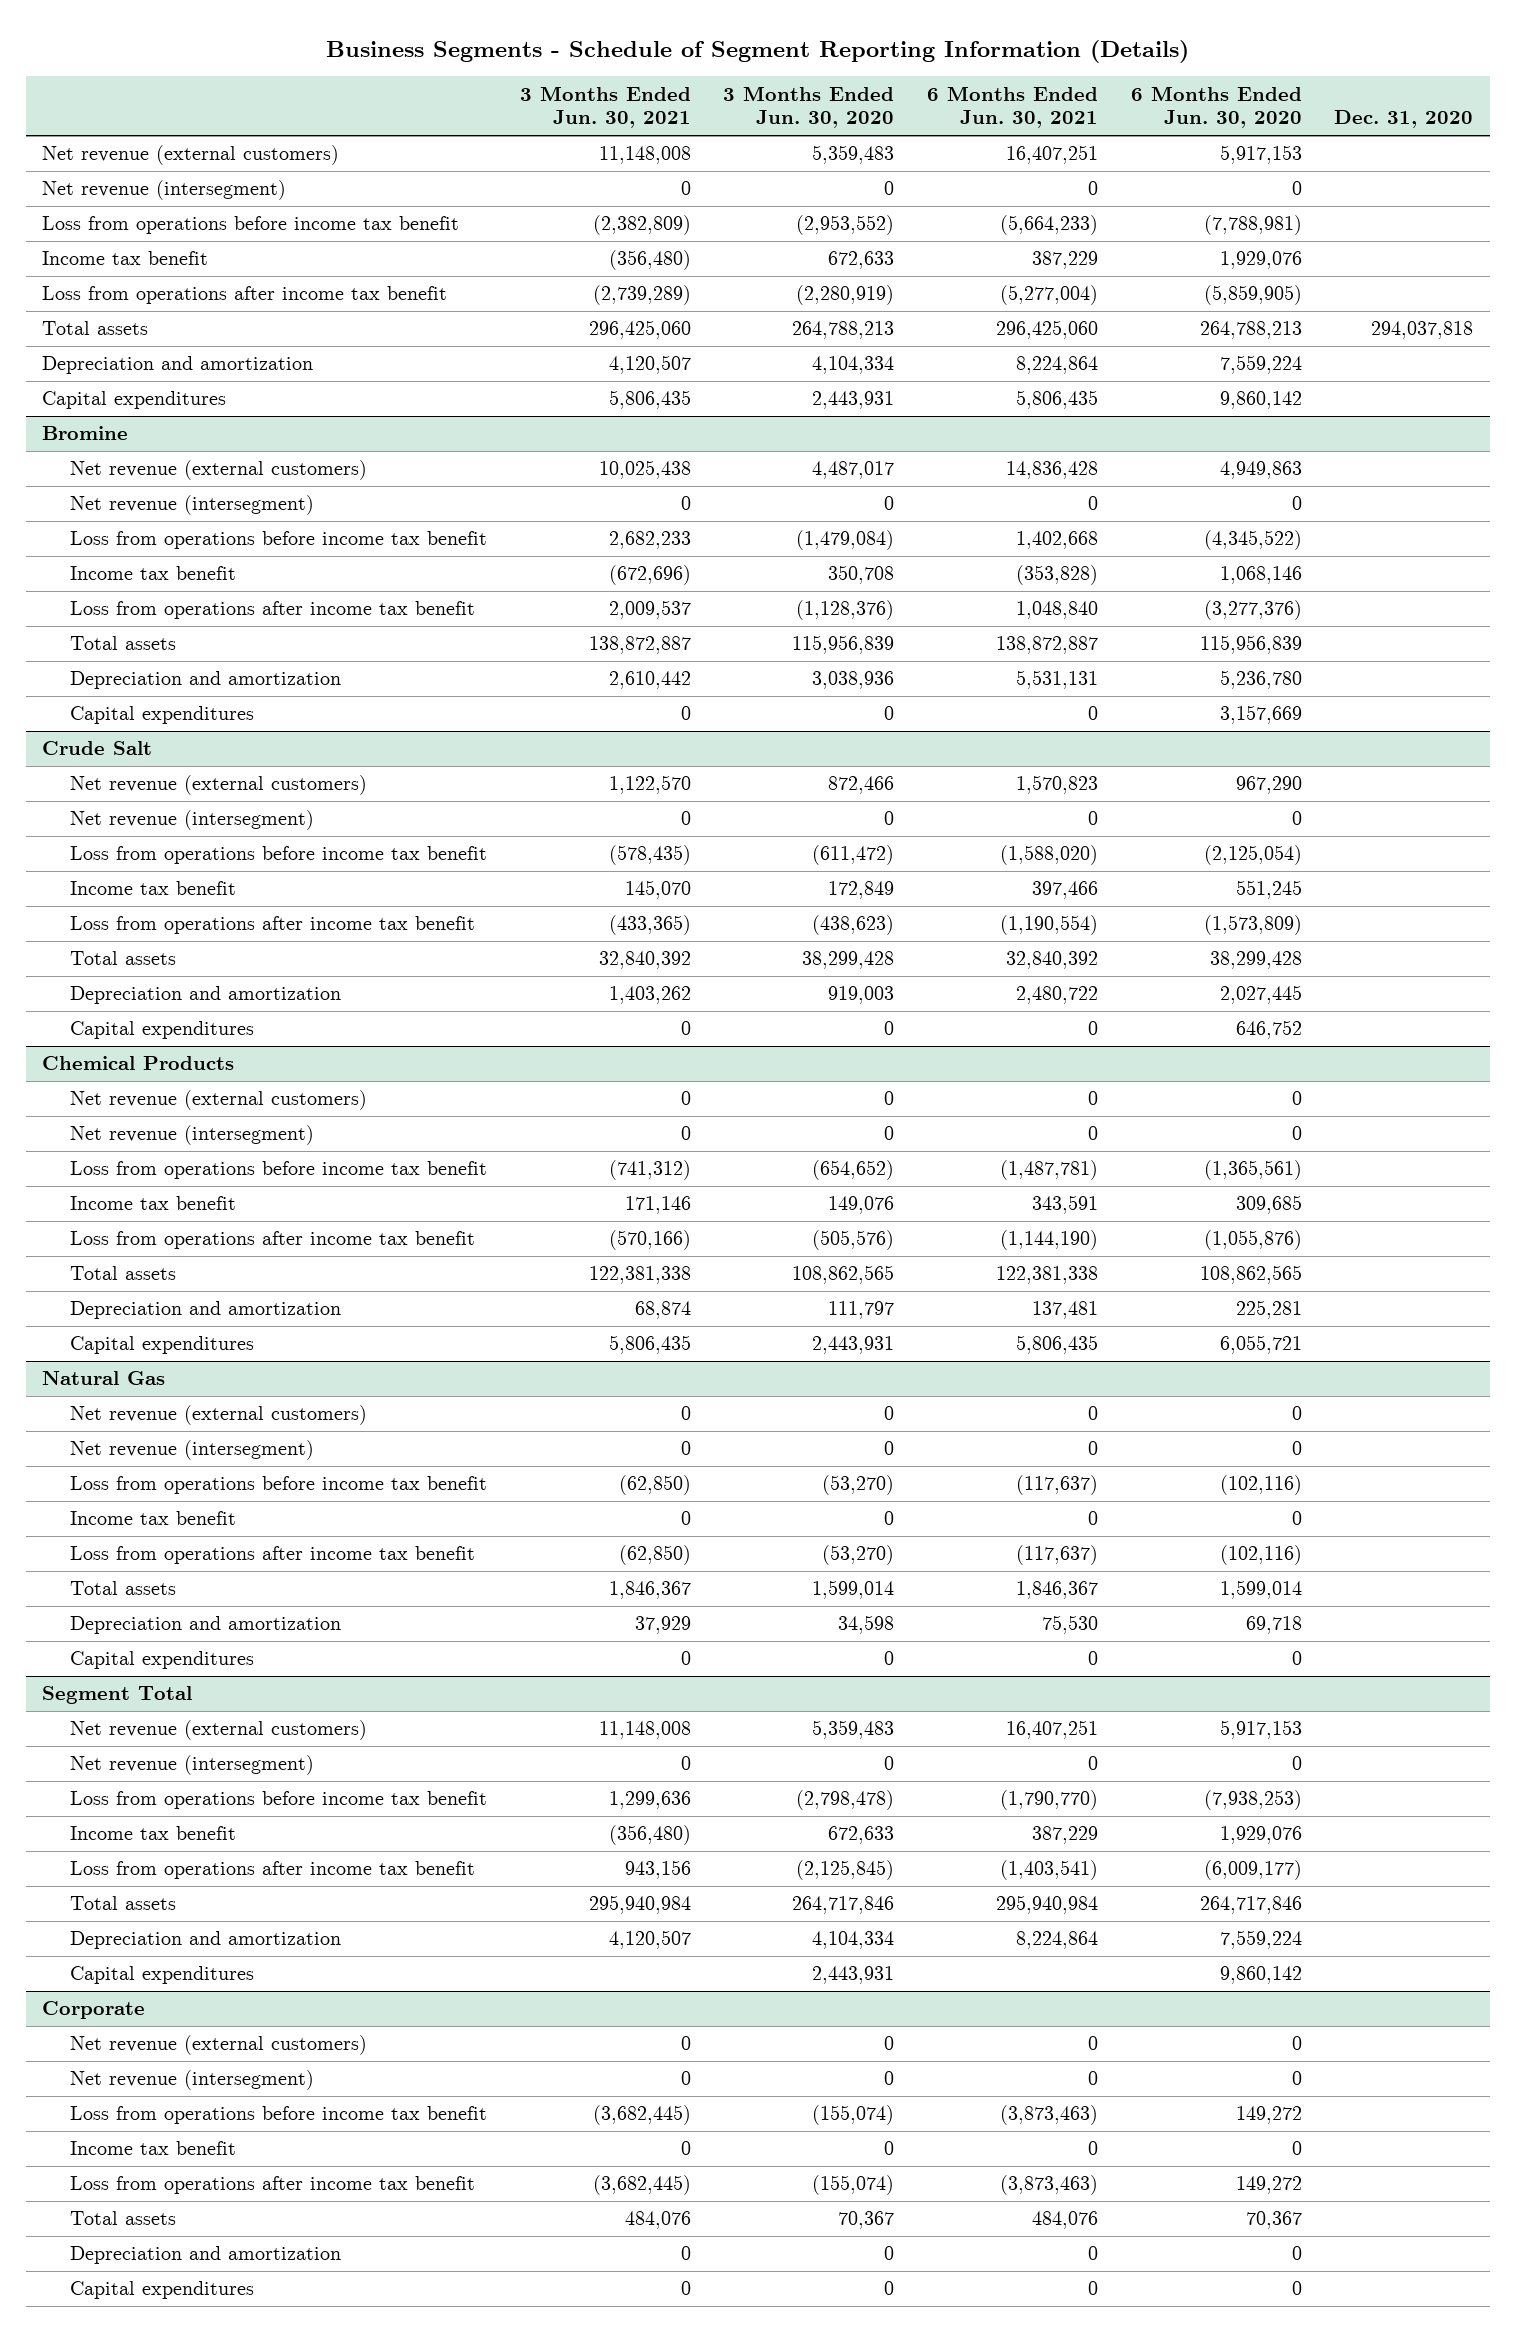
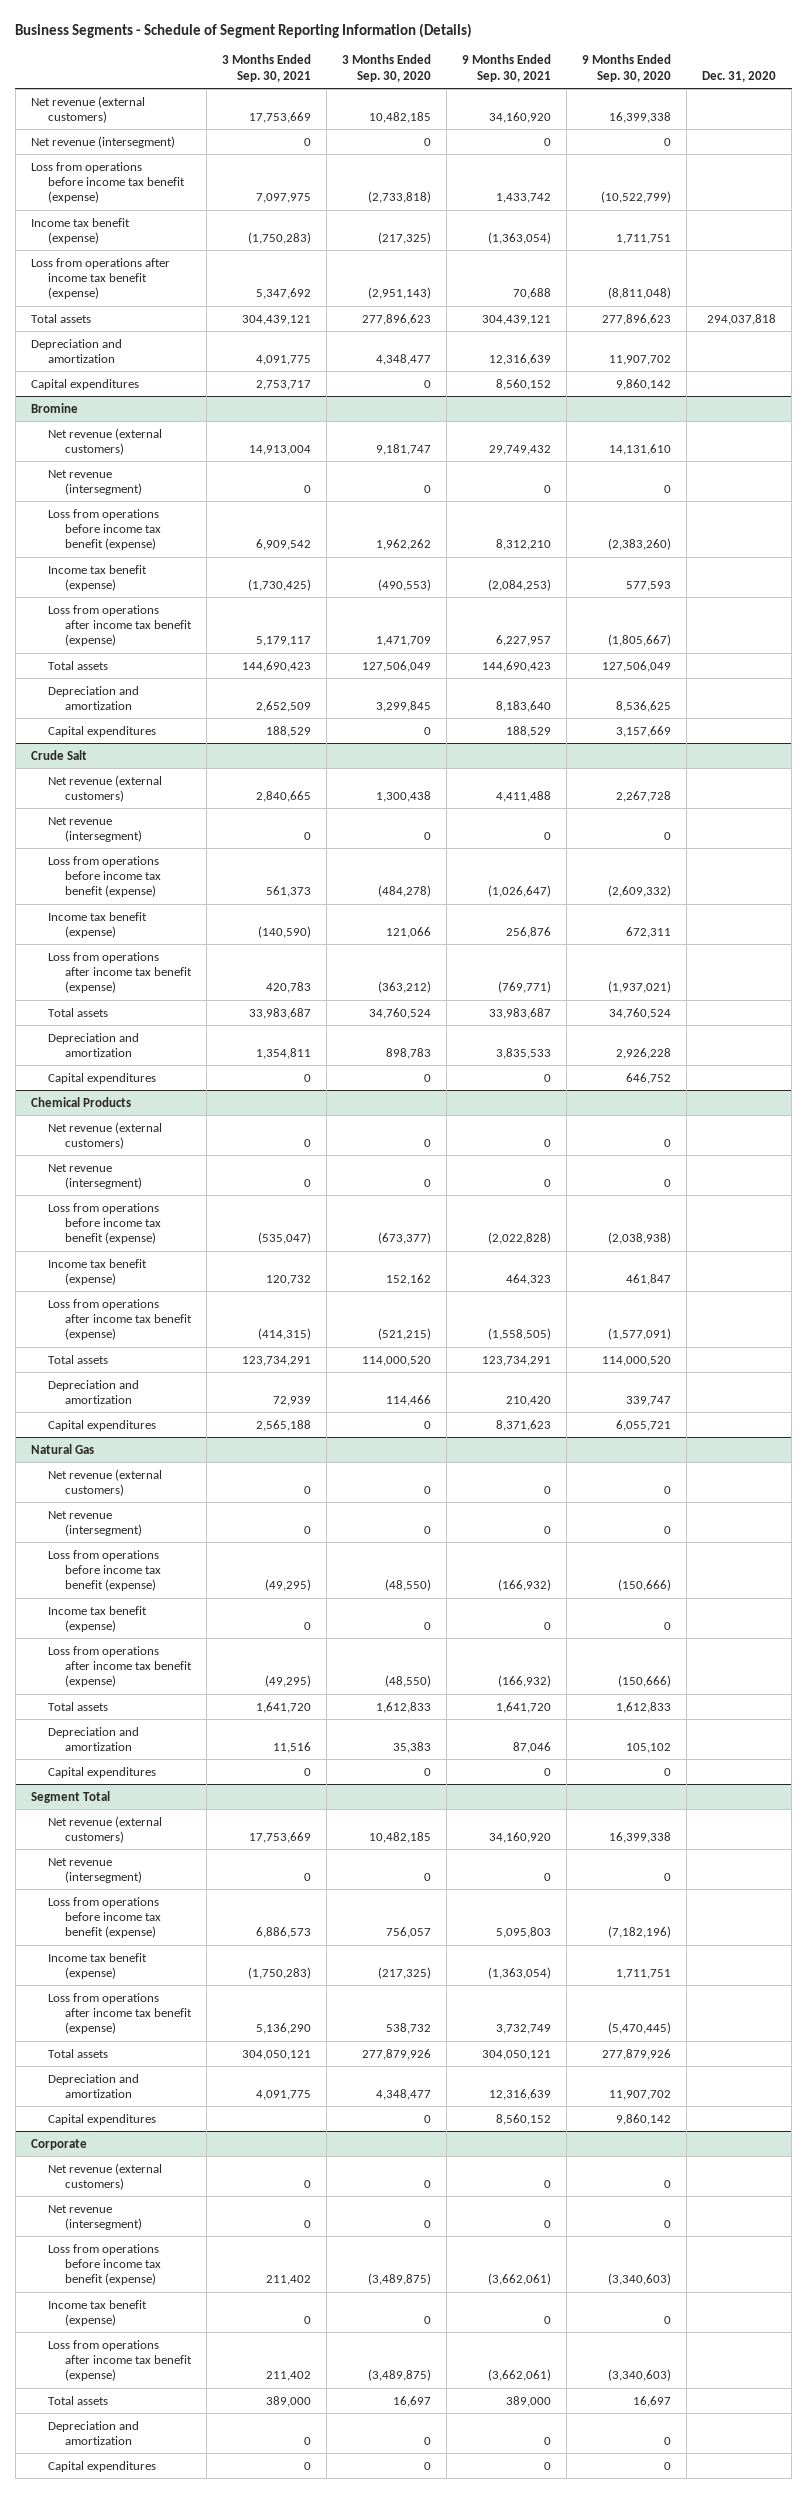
- | 3 Months Ended Jun. 30, 2021 | 3 Months Ended Jun. 30, 2020 | 6 Months Ended Jun. 30, 2021 | 6 Months Ended Jun. 30, 2020 | Dec. 31, 2020
+ | 3 Months Ended Sep. 30, 2021 | 3 Months Ended Sep. 30, 2020 | 9 Months Ended Sep. 30, 2021 | 9 Months Ended Sep. 30, 2020 | Dec. 31, 2020
- Loss from operations before income tax benefit | (2,382,809) | (2,953,552) | (5,664,233) | (7,788,981) |
- Income tax benefit | (356,480) | 672,633 | 387,229 | 1,929,076 |
- Loss from operations after income tax benefit | (2,739,289) | (2,280,919) | (5,277,004) | (5,859,905) |
+ Loss from operations before income tax benefit (expense) | 7,097,975 | (2,733,818) | 1,433,742 | (10,522,799) |
+ Income tax benefit (expense) | (1,750,283) | (217,325) | (1,363,054) | 1,711,751 |
+ Loss from operations after income tax benefit (expense) | 5,347,692 | (2,951,143) | 70,688 | (8,811,048) |
@ Bromine
- Loss from operations before income tax benefit | 2,682,233 | (1,479,084) | 1,402,668 | (4,345,522) |
- Income tax benefit | (672,696) | 350,708 | (353,828) | 1,068,146 |
- Loss from operations after income tax benefit | 2,009,537 | (1,128,376) | 1,048,840 | (3,277,376) |
+ Loss from operations before income tax benefit (expense) | 6,909,542 | 1,962,262 | 8,312,210 | (2,383,260) |
+ Income tax benefit (expense) | (1,730,425) | (490,553) | (2,084,253) | 577,593 |
+ Loss from operations after income tax benefit (expense) | 5,179,117 | 1,471,709 | 6,227,957 | (1,805,667) |
@ Crude Salt
- Loss from operations before income tax benefit | (578,435) | (611,472) | (1,588,020) | (2,125,054) |
- Income tax benefit | 145,070 | 172,849 | 397,466 | 551,245 |
- Loss from operations after income tax benefit | (433,365) | (438,623) | (1,190,554) | (1,573,809) |
+ Loss from operations before income tax benefit (expense) | 561,373 | (484,278) | (1,026,647) | (2,609,332) |
+ Income tax benefit (expense) | (140,590) | 121,066 | 256,876 | 672,311 |
+ Loss from operations after income tax benefit (expense) | 420,783 | (363,212) | (769,771) | (1,937,021) |
@ Chemical Products
- Loss from operations before income tax benefit | (741,312) | (654,652) | (1,487,781) | (1,365,561) |
- Income tax benefit | 171,146 | 149,076 | 343,591 | 309,685 |
- Loss from operations after income tax benefit | (570,166) | (505,576) | (1,144,190) | (1,055,876) |
+ Loss from operations before income tax benefit (expense) | (535,047) | (673,377) | (2,022,828) | (2,038,938) |
+ Income tax benefit (expense) | 120,732 | 152,162 | 464,323 | 461,847 |
+ Loss from operations after income tax benefit (expense) | (414,315) | (521,215) | (1,558,505) | (1,577,091) |
@ Natural Gas
- Loss from operations before income tax benefit | (62,850) | (53,270) | (117,637) | (102,116) |
- Income tax benefit | 0 | 0 | 0 | 0 |
- Loss from operations after income tax benefit | (62,850) | (53,270) | (117,637) | (102,116) |
+ Loss from operations before income tax benefit (expense) | (49,295) | (48,550) | (166,932) | (150,666) |
+ Income tax benefit (expense) | 0 | 0 | 0 | 0 |
+ Loss from operations after income tax benefit (expense) | (49,295) | (48,550) | (166,932) | (150,666) |
@ Segment Total
- Loss from operations before income tax benefit | 1,299,636 | (2,798,478) | (1,790,770) | (7,938,253) |
- Income tax benefit | (356,480) | 672,633 | 387,229 | 1,929,076 |
- Loss from operations after income tax benefit | 943,156 | (2,125,845) | (1,403,541) | (6,009,177) |
+ Loss from operations before income tax benefit (expense) | 6,886,573 | 756,057 | 5,095,803 | (7,182,196) |
+ Income tax benefit (expense) | (1,750,283) | (217,325) | (1,363,054) | 1,711,751 |
+ Loss from operations after income tax benefit (expense) | 5,136,290 | 538,732 | 3,732,749 | (5,470,445) |
@ Corporate
- Loss from operations before income tax benefit | (3,682,445) | (155,074) | (3,873,463) | 149,272 |
- Income tax benefit | 0 | 0 | 0 | 0 |
- Loss from operations after income tax benefit | (3,682,445) | (155,074) | (3,873,463) | 149,272 |
+ Loss from operations before income tax benefit (expense) | 211,402 | (3,489,875) | (3,662,061) | (3,340,603) |
+ Income tax benefit (expense) | 0 | 0 | 0 | 0 |
+ Loss from operations after income tax benefit (expense) | 211,402 | (3,489,875) | (3,662,061) | (3,340,603) |

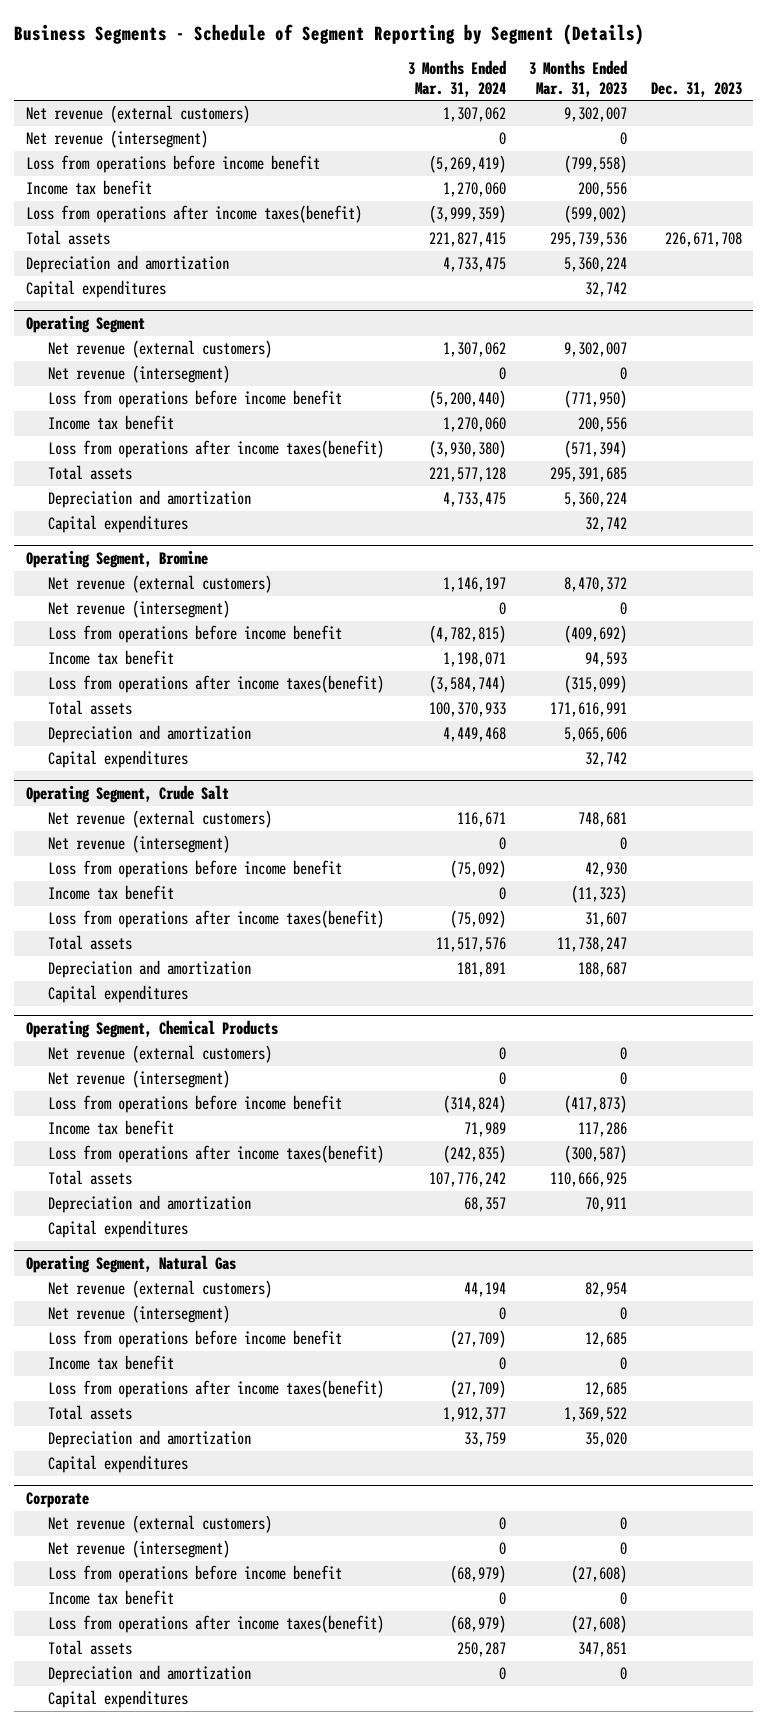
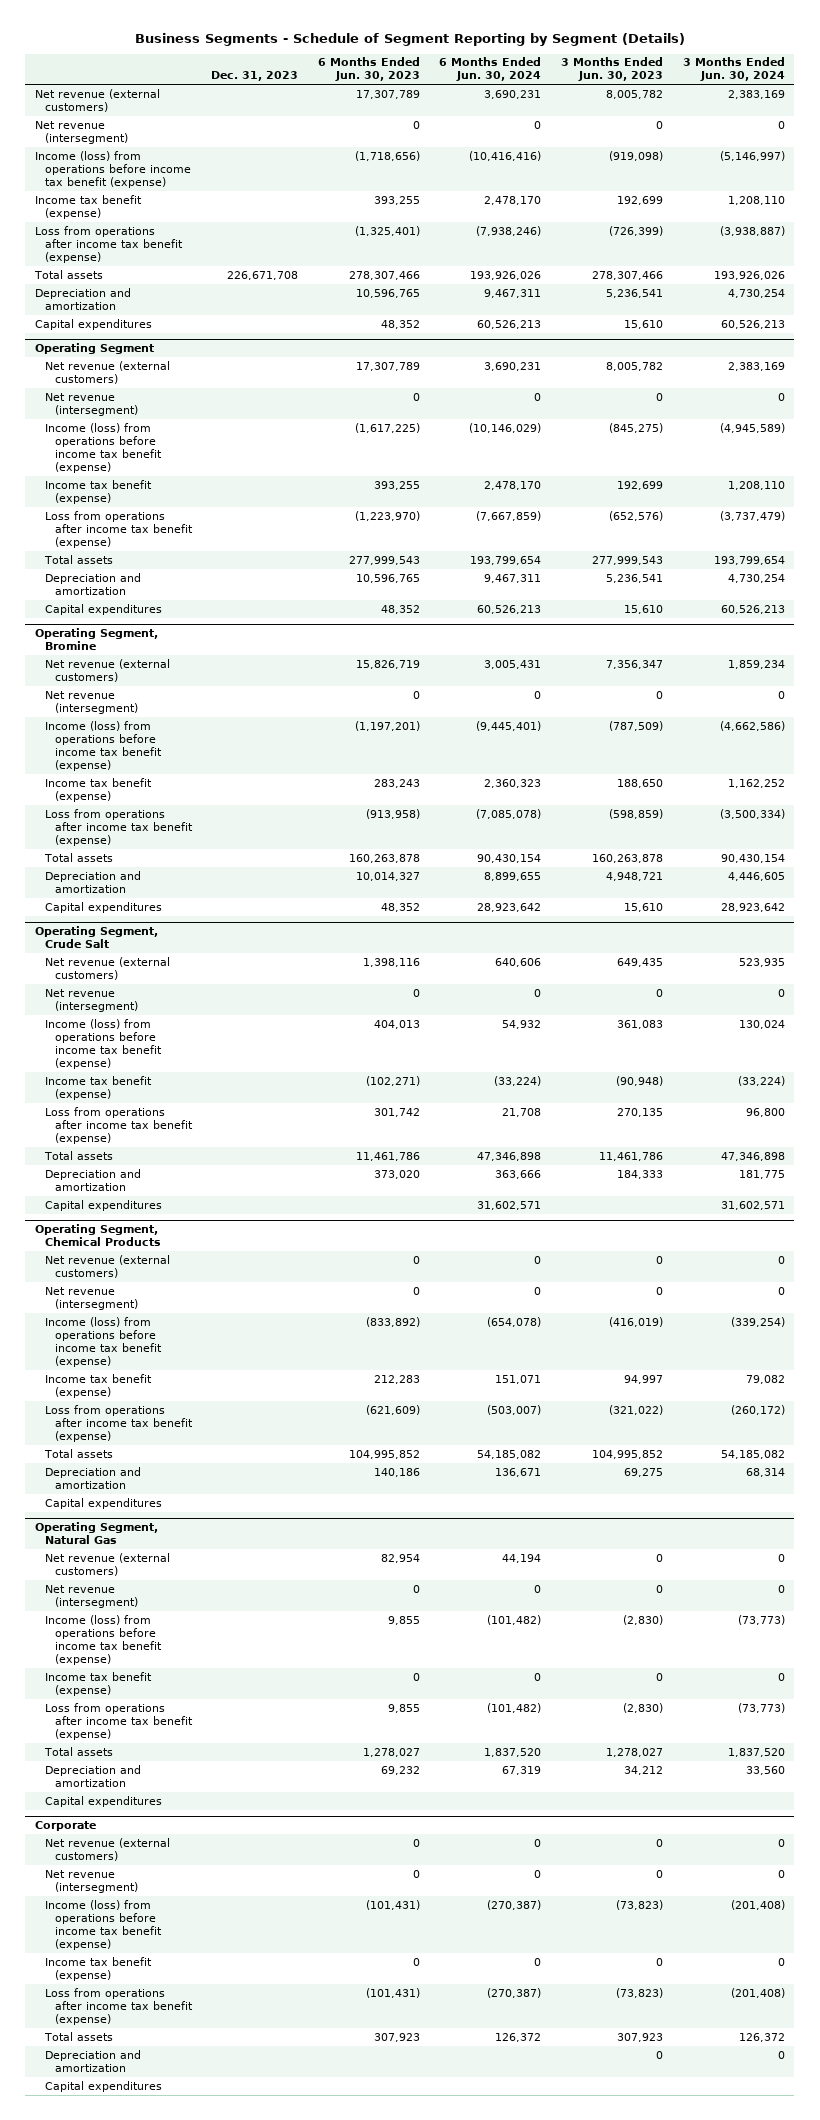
- | 3 Months Ended Mar. 31, 2024 | 3 Months Ended Mar. 31, 2023 | Dec. 31, 2023
+ | Dec. 31, 2023 | 6 Months Ended Jun. 30, 2023 | 6 Months Ended Jun. 30, 2024 | 3 Months Ended Jun. 30, 2023 | 3 Months Ended Jun. 30, 2024
- Loss from operations before income benefit | (5,269,419) | (799,558) |
- Income tax benefit | 1,270,060 | 200,556 |
- Loss from operations after income taxes(benefit) | (3,999,359) | (599,002) |
+ Income (loss) from operations before income tax benefit (expense) | | (1,718,656) | (10,416,416) | (919,098) | (5,146,997)
+ Income tax benefit (expense) | | 393,255 | 2,478,170 | 192,699 | 1,208,110
+ Loss from operations after income tax benefit (expense) | | (1,325,401) | (7,938,246) | (726,399) | (3,938,887)
@ Operating Segment
- Loss from operations before income benefit | (5,200,440) | (771,950) |
- Income tax benefit | 1,270,060 | 200,556 |
- Loss from operations after income taxes(benefit) | (3,930,380) | (571,394) |
+ Income (loss) from operations before income tax benefit (expense) | | (1,617,225) | (10,146,029) | (845,275) | (4,945,589)
+ Income tax benefit (expense) | | 393,255 | 2,478,170 | 192,699 | 1,208,110
+ Loss from operations after income tax benefit (expense) | | (1,223,970) | (7,667,859) | (652,576) | (3,737,479)
@ Operating Segment, Bromine
- Loss from operations before income benefit | (4,782,815) | (409,692) |
- Income tax benefit | 1,198,071 | 94,593 |
- Loss from operations after income taxes(benefit) | (3,584,744) | (315,099) |
+ Income (loss) from operations before income tax benefit (expense) | | (1,197,201) | (9,445,401) | (787,509) | (4,662,586)
+ Income tax benefit (expense) | | 283,243 | 2,360,323 | 188,650 | 1,162,252
+ Loss from operations after income tax benefit (expense) | | (913,958) | (7,085,078) | (598,859) | (3,500,334)
@ Operating Segment, Crude Salt
- Loss from operations before income benefit | (75,092) | 42,930 |
- Income tax benefit | 0 | (11,323) |
- Loss from operations after income taxes(benefit) | (75,092) | 31,607 |
+ Income (loss) from operations before income tax benefit (expense) | | 404,013 | 54,932 | 361,083 | 130,024
+ Income tax benefit (expense) | | (102,271) | (33,224) | (90,948) | (33,224)
+ Loss from operations after income tax benefit (expense) | | 301,742 | 21,708 | 270,135 | 96,800
@ Operating Segment, Chemical Products
- Loss from operations before income benefit | (314,824) | (417,873) |
- Income tax benefit | 71,989 | 117,286 |
- Loss from operations after income taxes(benefit) | (242,835) | (300,587) |
+ Income (loss) from operations before income tax benefit (expense) | | (833,892) | (654,078) | (416,019) | (339,254)
+ Income tax benefit (expense) | | 212,283 | 151,071 | 94,997 | 79,082
+ Loss from operations after income tax benefit (expense) | | (621,609) | (503,007) | (321,022) | (260,172)
@ Operating Segment, Natural Gas
- Loss from operations before income benefit | (27,709) | 12,685 |
- Income tax benefit | 0 | 0 |
- Loss from operations after income taxes(benefit) | (27,709) | 12,685 |
+ Income (loss) from operations before income tax benefit (expense) | | 9,855 | (101,482) | (2,830) | (73,773)
+ Income tax benefit (expense) | | 0 | 0 | 0 | 0
+ Loss from operations after income tax benefit (expense) | | 9,855 | (101,482) | (2,830) | (73,773)
@ Corporate
- Loss from operations before income benefit | (68,979) | (27,608) |
- Income tax benefit | 0 | 0 |
- Loss from operations after income taxes(benefit) | (68,979) | (27,608) |
+ Income (loss) from operations before income tax benefit (expense) | | (101,431) | (270,387) | (73,823) | (201,408)
+ Income tax benefit (expense) | | 0 | 0 | 0 | 0
+ Loss from operations after income tax benefit (expense) | | (101,431) | (270,387) | (73,823) | (201,408)

